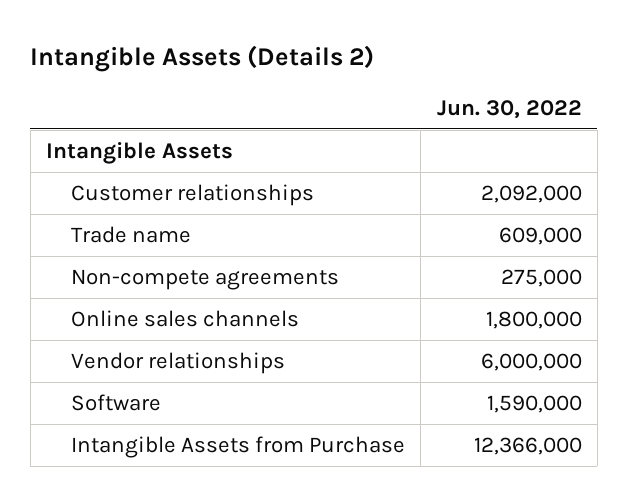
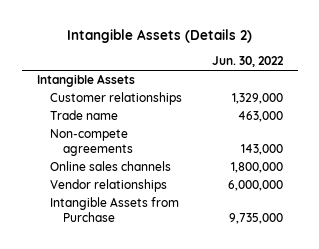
- Customer relationships | 2,092,000
- Trade name | 609,000
- Non-compete agreements | 275,000
+ Customer relationships | 1,329,000
+ Trade name | 463,000
+ Non-compete agreements | 143,000
- Software | 1,590,000
- Intangible Assets from Purchase | 12,366,000
+ Intangible Assets from Purchase | 9,735,000

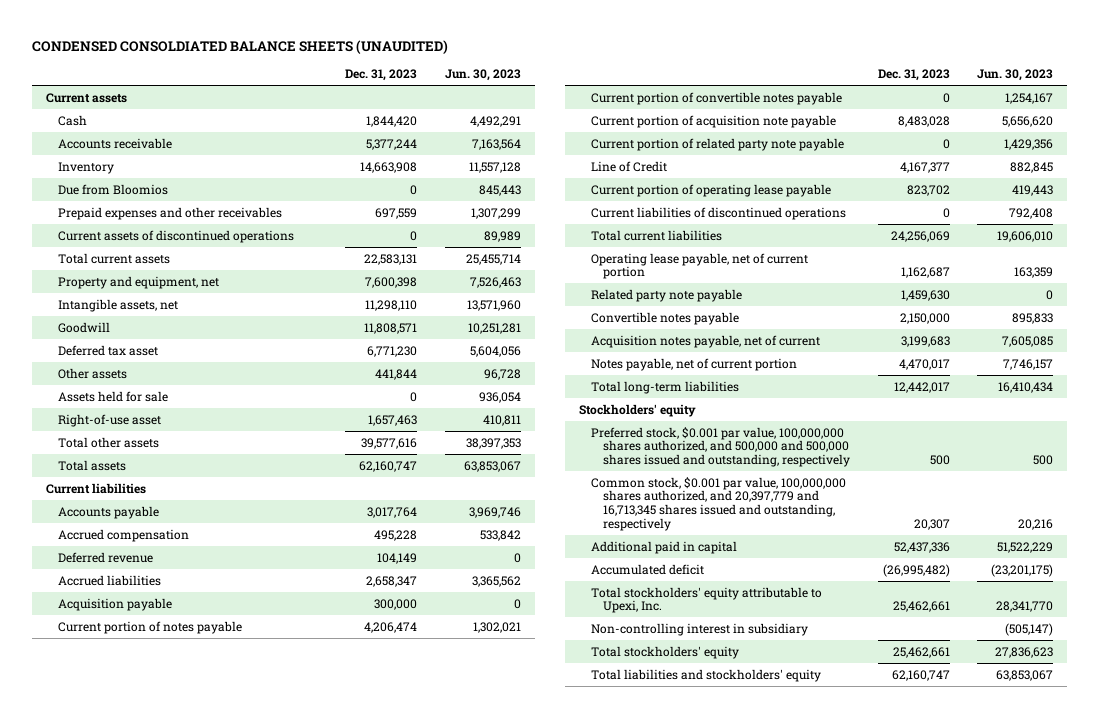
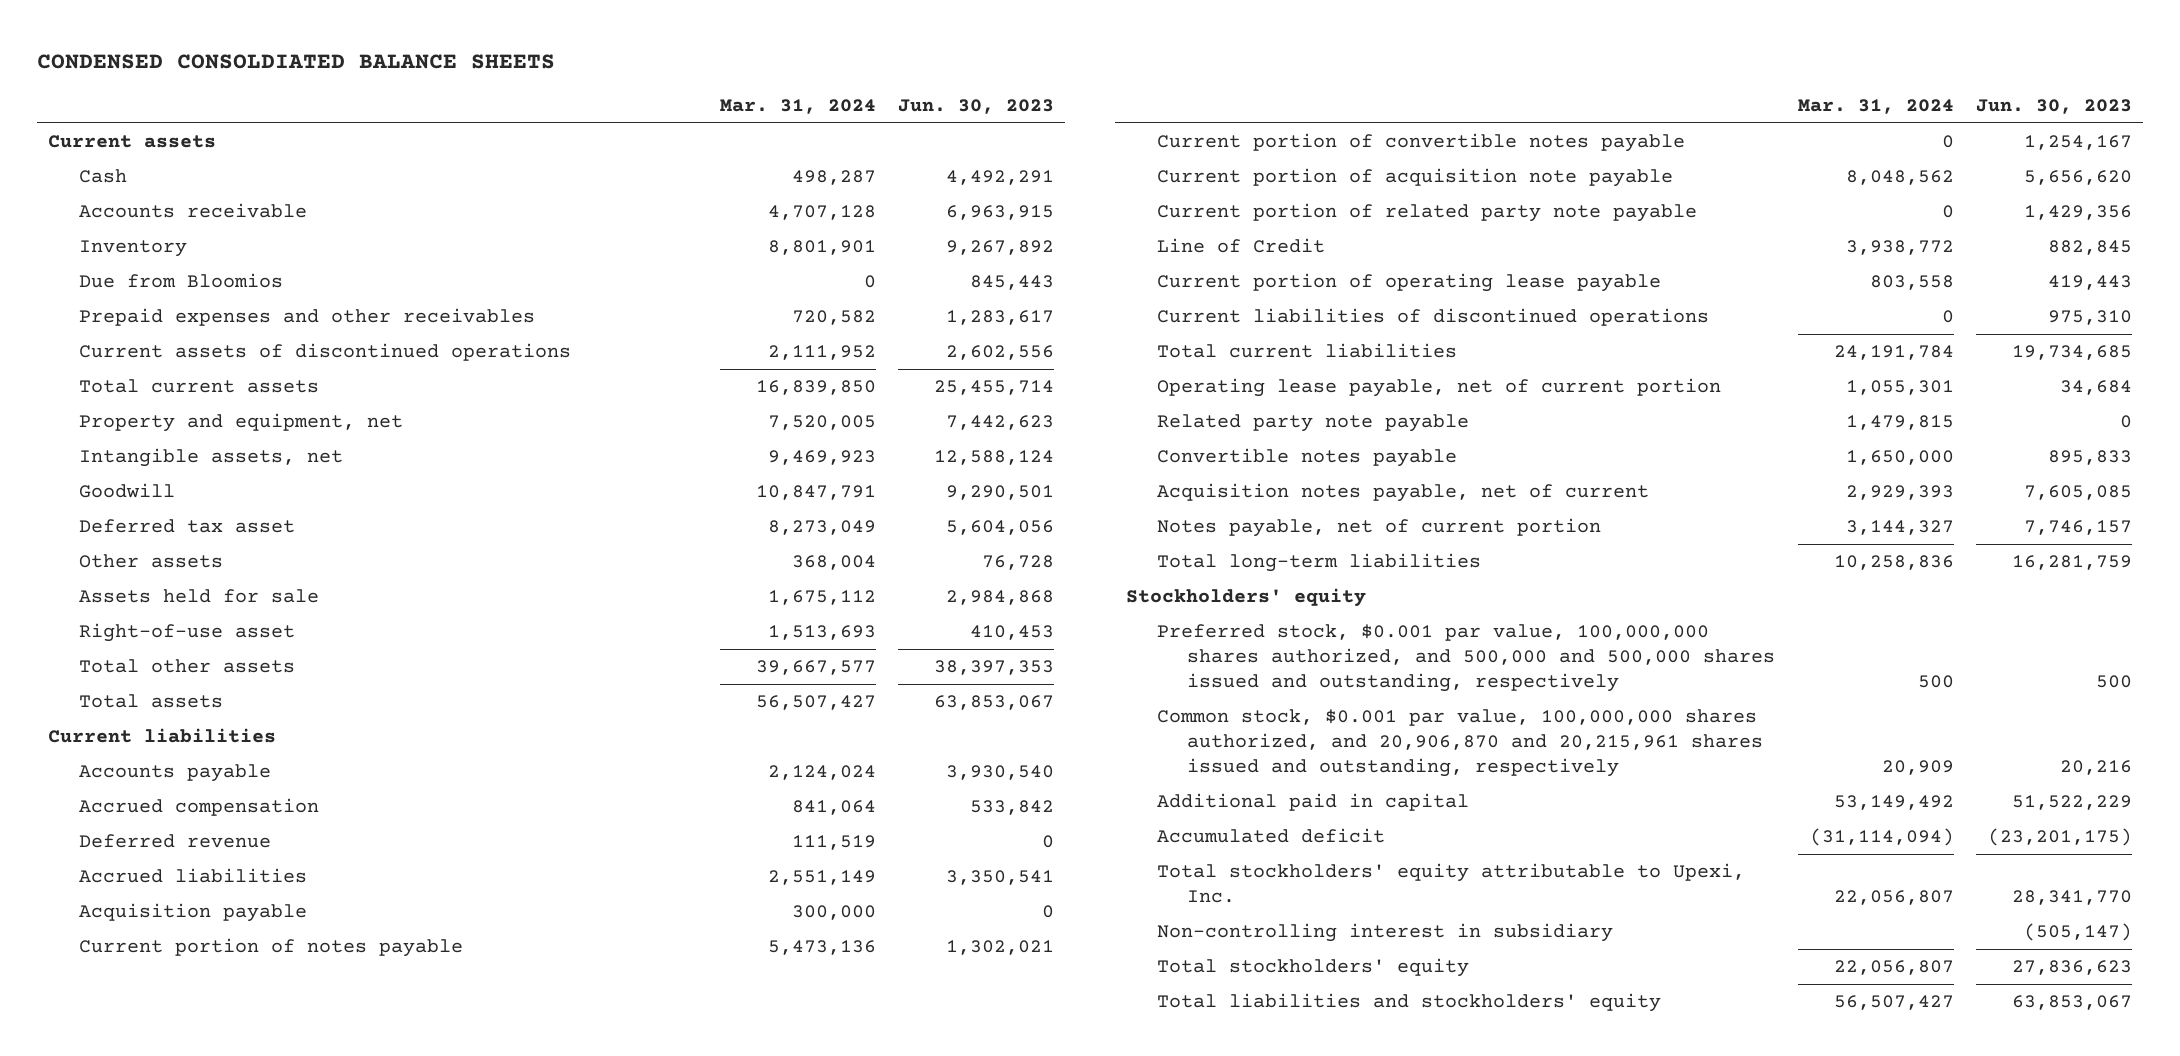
- CONDENSED CONSOLDIATED BALANCE SHEETS (UNAUDITED)
+ CONDENSED CONSOLDIATED BALANCE SHEETS
- | Dec. 31, 2023 | Jun. 30, 2023
+ | Mar. 31, 2024 | Jun. 30, 2023
- Accounts receivable | 5,377,244 | 7,163,564
- Inventory | 14,663,908 | 11,557,128
+ Accounts receivable | 4,707,128 | 6,963,915
+ Inventory | 8,801,901 | 9,267,892
- Prepaid expenses and other receivables | 697,559 | 1,307,299
- Current assets of discontinued operations | 0 | 89,989
+ Prepaid expenses and other receivables | 720,582 | 1,283,617
+ Current assets of discontinued operations | 2,111,952 | 2,602,556
- Property and equipment, net | 7,600,398 | 7,526,463
- Intangible assets, net | 11,298,110 | 13,571,960
- Goodwill | 11,808,571 | 10,251,281
+ Property and equipment, net | 7,520,005 | 7,442,623
+ Intangible assets, net | 9,469,923 | 12,588,124
+ Goodwill | 10,847,791 | 9,290,501
- Other assets | 441,844 | 96,728
- Assets held for sale | 0 | 936,054
- Right-of-use asset | 1,657,463 | 410,811
+ Other assets | 368,004 | 76,728
+ Assets held for sale | 1,675,112 | 2,984,868
+ Right-of-use asset | 1,513,693 | 410,453
- Accounts payable | 3,017,764 | 3,969,746
+ Accounts payable | 2,124,024 | 3,930,540
- Accrued liabilities | 2,658,347 | 3,365,562
+ Accrued liabilities | 2,551,149 | 3,350,541
- Current liabilities of discontinued operations | 0 | 792,408
- Total current liabilities | 24,256,069 | 19,606,010
- Operating lease payable, net of current portion | 1,162,687 | 163,359
+ Current liabilities of discontinued operations | 0 | 975,310
+ Total current liabilities | 24,191,784 | 19,734,685
+ Operating lease payable, net of current portion | 1,055,301 | 34,684
- Total long-term liabilities | 12,442,017 | 16,410,434
+ Total long-term liabilities | 10,258,836 | 16,281,759
- Common stock, $0.001 par value, 100,000,000 shares authorized, and 20,397,779 and 16,713,345 shares issued and outstanding, respectively | 20,307 | 20,216
+ Common stock, $0.001 par value, 100,000,000 shares authorized, and 20,906,870 and 20,215,961 shares issued and outstanding, respectively | 20,909 | 20,216

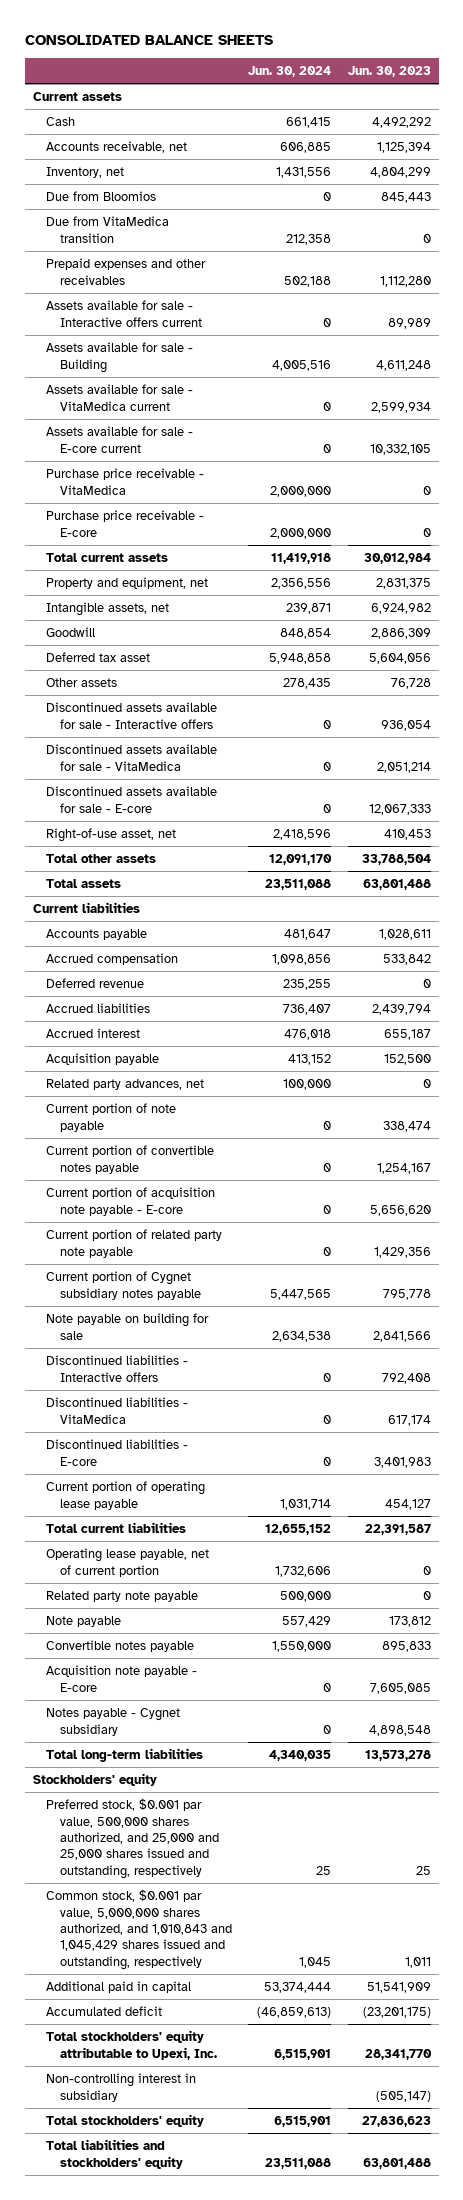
- CONDENSED CONSOLDIATED BALANCE SHEETS
+ CONSOLIDATED BALANCE SHEETS
- | Mar. 31, 2024 | Jun. 30, 2023
+ | Jun. 30, 2024 | Jun. 30, 2023
- Cash | 498,287 | 4,492,291
- Accounts receivable | 4,707,128 | 6,963,915
- Inventory | 8,801,901 | 9,267,892
+ Cash | 661,415 | 4,492,292
+ Accounts receivable, net | 606,885 | 1,125,394
+ Inventory, net | 1,431,556 | 4,804,299
- Prepaid expenses and other receivables | 720,582 | 1,283,617
- Current assets of discontinued operations | 2,111,952 | 2,602,556
- Total current assets | 16,839,850 | 25,455,714
- Property and equipment, net | 7,520,005 | 7,442,623
- Intangible assets, net | 9,469,923 | 12,588,124
- Goodwill | 10,847,791 | 9,290,501
+ Due from VitaMedica transition | 212,358 | 0
+ Prepaid expenses and other receivables | 502,188 | 1,112,280
+ Assets available for sale - Interactive offers current | 0 | 89,989
+ Assets available for sale - Building | 4,005,516 | 4,611,248
+ Assets available for sale - VitaMedica current | 0 | 2,599,934
+ Assets available for sale - E-core current | 0 | 10,332,105
+ Purchase price receivable - VitaMedica | 2,000,000 | 0
+ Purchase price receivable - E-core | 2,000,000 | 0
+ Total current assets | 11,419,918 | 30,012,984
+ Property and equipment, net | 2,356,556 | 2,831,375
+ Intangible assets, net | 239,871 | 6,924,982
+ Goodwill | 848,854 | 2,886,309
- Assets held for sale | 1,675,112 | 2,984,868
- Right-of-use asset | 1,513,693 | 410,453
- Total other assets | 39,667,577 | 38,397,353
- Total assets | 56,507,427 | 63,853,067
+ Discontinued assets available for sale - Interactive offers | 0 | 936,054
+ Discontinued assets available for sale - VitaMedica | 0 | 2,051,214
+ Discontinued assets available for sale - E-core | 0 | 12,067,333
+ Right-of-use asset, net | 2,418,596 | 410,453
+ Total other assets | 12,091,170 | 33,788,504
+ Total assets | 23,511,088 | 63,801,488
- Accounts payable | 2,124,024 | 3,930,540
+ Accounts payable | 481,647 | 1,028,611
- Accrued liabilities | 2,551,149 | 3,350,541
- Acquisition payable | 300,000 | 0
- Current portion of notes payable | 5,473,136 | 1,302,021
+ Accrued liabilities | 736,407 | 2,439,794
+ Accrued interest | 476,018 | 655,187
+ Acquisition payable | 413,152 | 152,500
+ Related party advances, net | 100,000 | 0
+ Current portion of note payable | 0 | 338,474
- Current portion of acquisition note payable | 8,048,562 | 5,656,620
+ Current portion of acquisition note payable - E-core | 0 | 5,656,620
- Line of Credit | 3,938,772 | 882,845
- Current portion of operating lease payable | 803,558 | 419,443
- Current liabilities of discontinued operations | 0 | 975,310
- Total current liabilities | 24,191,784 | 19,734,685
- Operating lease payable, net of current portion | 1,055,301 | 34,684
+ Current portion of Cygnet subsidiary notes payable | 5,447,565 | 795,778
+ Note payable on building for sale | 2,634,538 | 2,841,566
+ Discontinued liabilities - Interactive offers | 0 | 792,408
+ Discontinued liabilities - VitaMedica | 0 | 617,174
+ Discontinued liabilities - E-core | 0 | 3,401,983
+ Current portion of operating lease payable | 1,031,714 | 454,127
+ Total current liabilities | 12,655,152 | 22,391,587
+ Operating lease payable, net of current portion | 1,732,606 | 0
+ Note payable | 557,429 | 173,812
- Acquisition notes payable, net of current | 2,929,393 | 7,605,085
- Notes payable, net of current portion | 3,144,327 | 7,746,157
- Total long-term liabilities | 10,258,836 | 16,281,759
+ Acquisition note payable - E-core | 0 | 7,605,085
+ Notes payable - Cygnet subsidiary | 0 | 4,898,548
+ Total long-term liabilities | 4,340,035 | 13,573,278
- Preferred stock, $0.001 par value, 100,000,000 shares authorized, and 500,000 and 500,000 shares issued and outstanding, respectively | 500 | 500
- Common stock, $0.001 par value, 100,000,000 shares authorized, and 20,906,870 and 20,215,961 shares issued and outstanding, respectively | 20,909 | 20,216
- Additional paid in capital | 53,149,492 | 51,522,229
+ Preferred stock, $0.001 par value, 500,000 shares authorized, and 25,000 and 25,000 shares issued and outstanding, respectively | 25 | 25
+ Common stock, $0.001 par value, 5,000,000 shares authorized, and 1,010,843 and 1,045,429 shares issued and outstanding, respectively | 1,045 | 1,011
+ Additional paid in capital | 53,374,444 | 51,541,909
- Total liabilities and stockholders' equity | 56,507,427 | 63,853,067
+ Total liabilities and stockholders' equity | 23,511,088 | 63,801,488

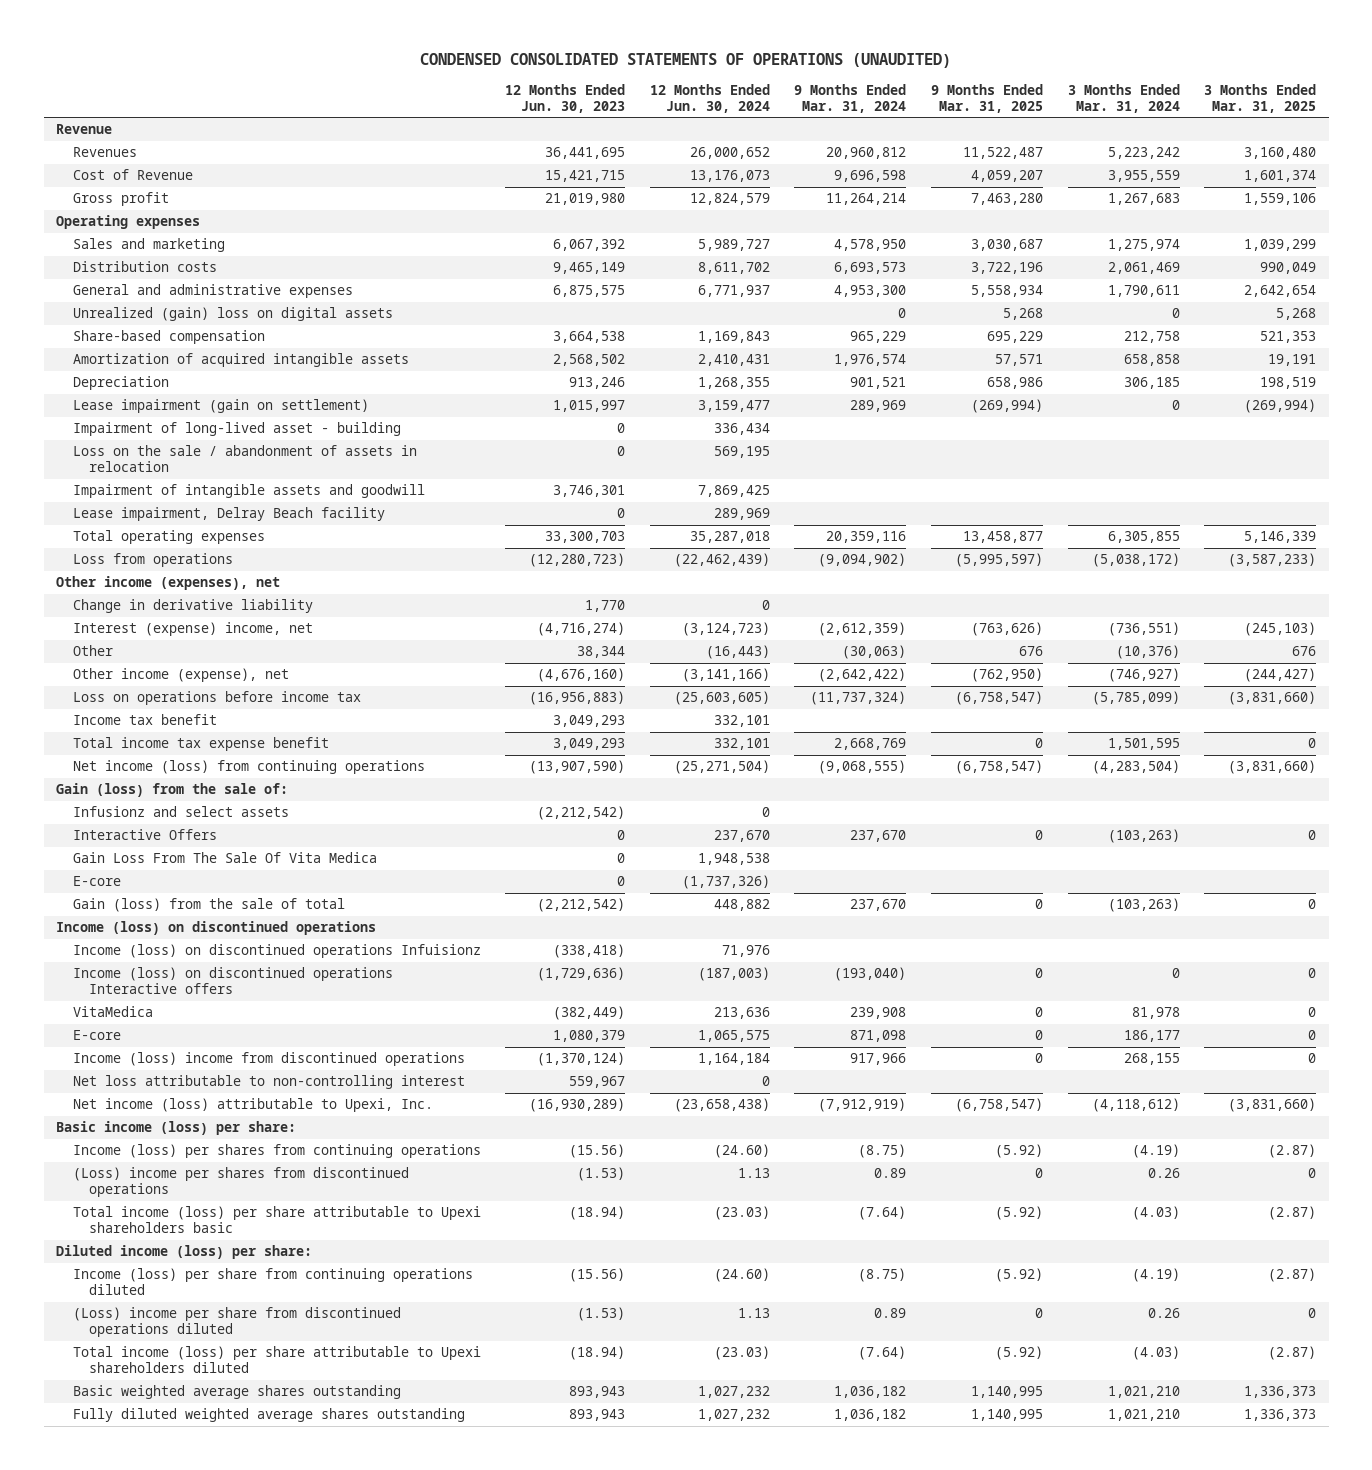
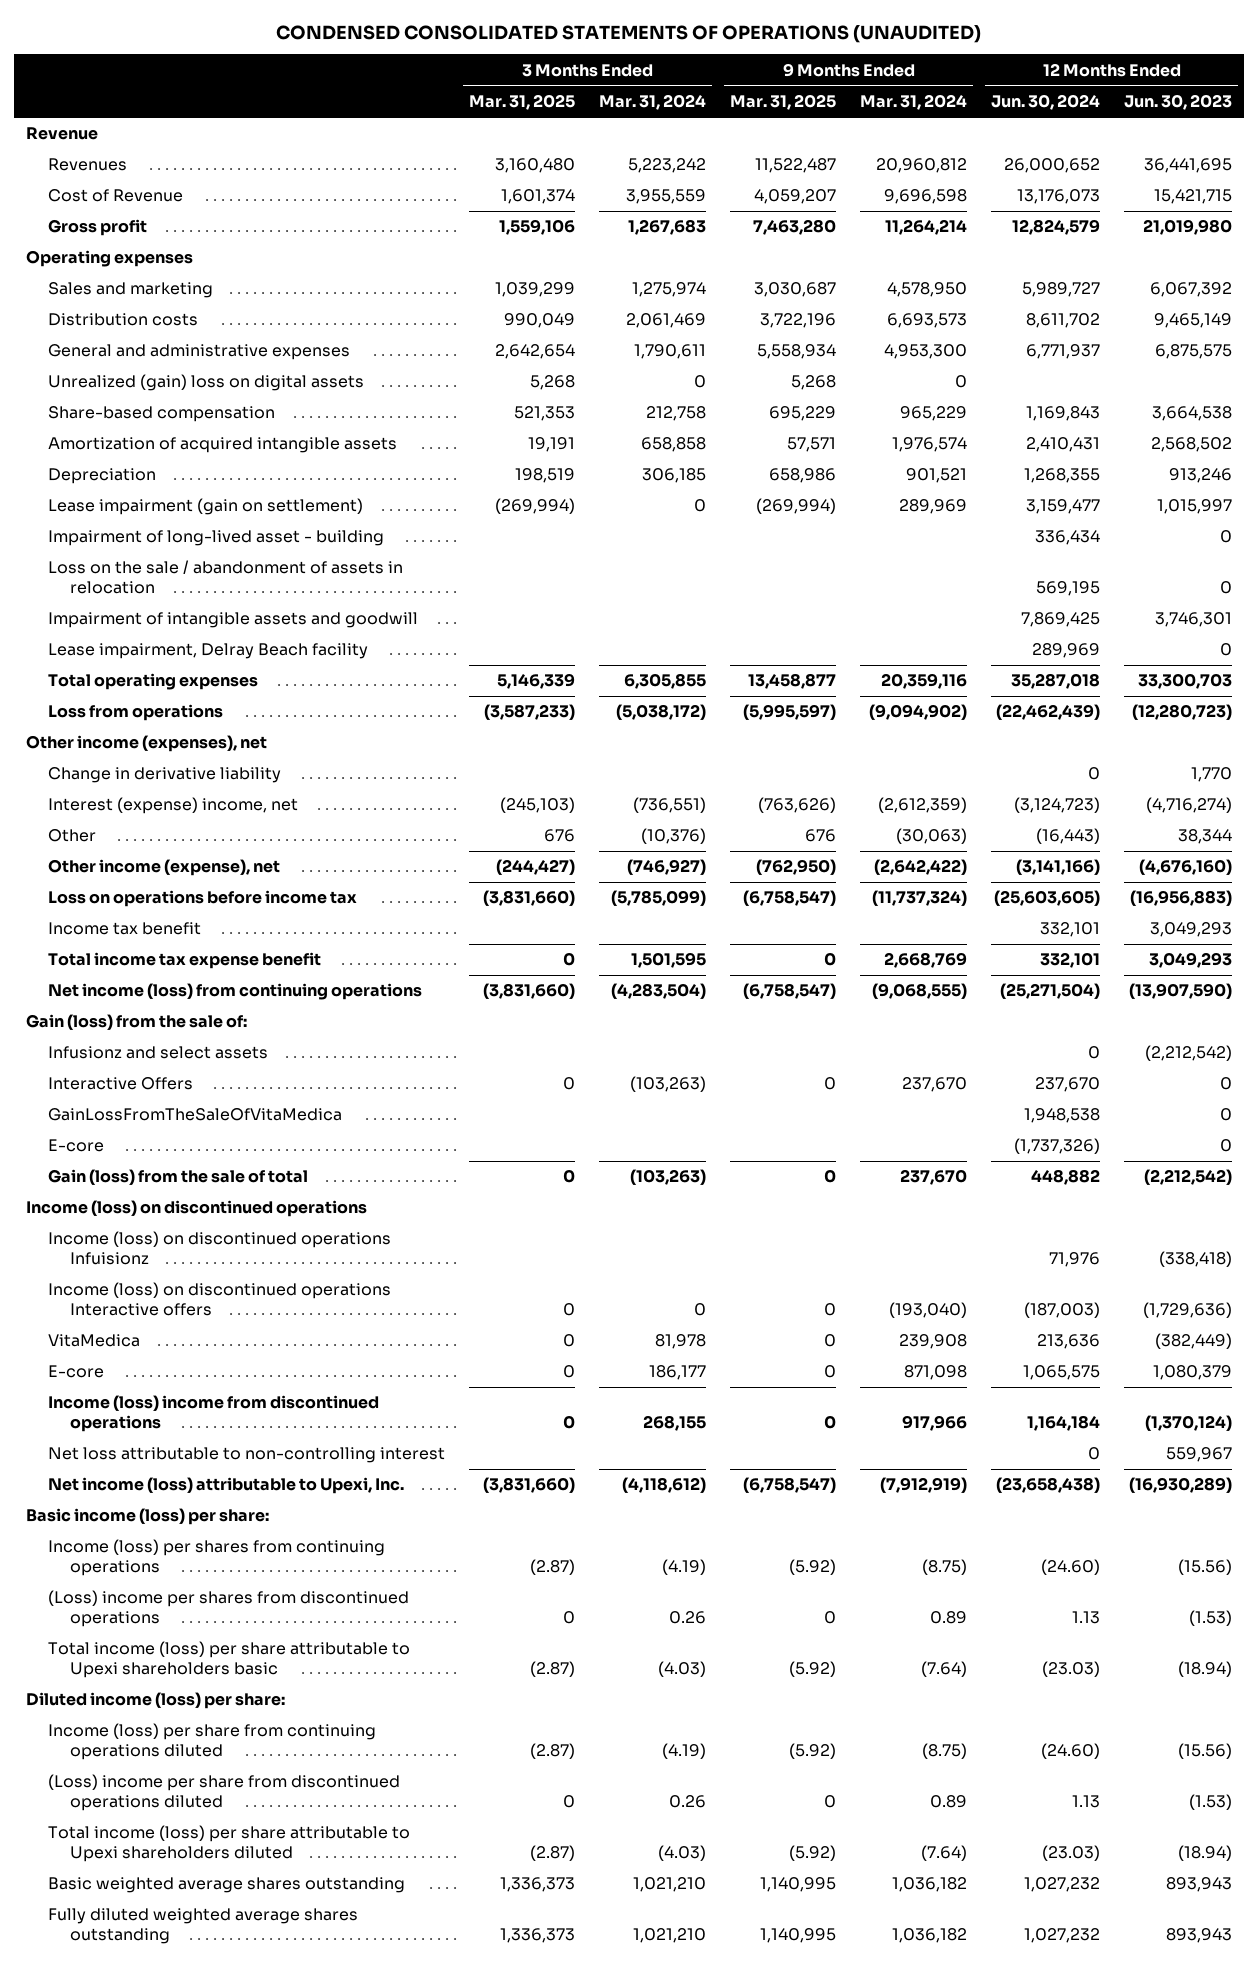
- | 12 Months Ended Jun. 30, 2023 | 12 Months Ended Jun. 30, 2024 | 9 Months Ended Mar. 31, 2024 | 9 Months Ended Mar. 31, 2025 | 3 Months Ended Mar. 31, 2024 | 3 Months Ended Mar. 31, 2025
+ | 3 Months Ended Mar. 31, 2025 | 3 Months Ended Mar. 31, 2024 | 9 Months Ended Mar. 31, 2025 | 9 Months Ended Mar. 31, 2024 | 12 Months Ended Jun. 30, 2024 | 12 Months Ended Jun. 30, 2023
- Gain Loss From The Sale Of Vita Medica | 0 | 1,948,538 | | | |
+ GainLossFromTheSaleOfVitaMedica | | | | | 1,948,538 | 0

